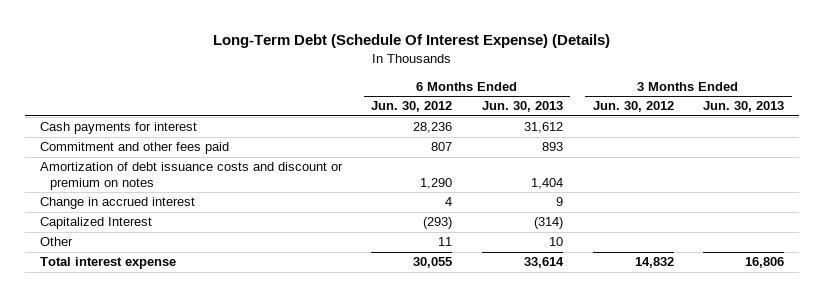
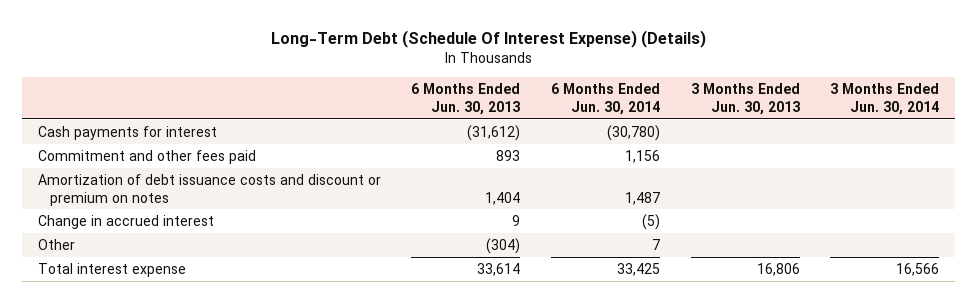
- | 6 Months Ended Jun. 30, 2012 | 6 Months Ended Jun. 30, 2013 | 3 Months Ended Jun. 30, 2012 | 3 Months Ended Jun. 30, 2013
+ | 6 Months Ended Jun. 30, 2013 | 6 Months Ended Jun. 30, 2014 | 3 Months Ended Jun. 30, 2013 | 3 Months Ended Jun. 30, 2014
- Cash payments for interest | 28,236 | 31,612 | |
+ Cash payments for interest | (31,612) | (30,780) | |
- Capitalized Interest | (293) | (314) | |
- Other | 11 | 10 | |
+ Other | (304) | 7 | |

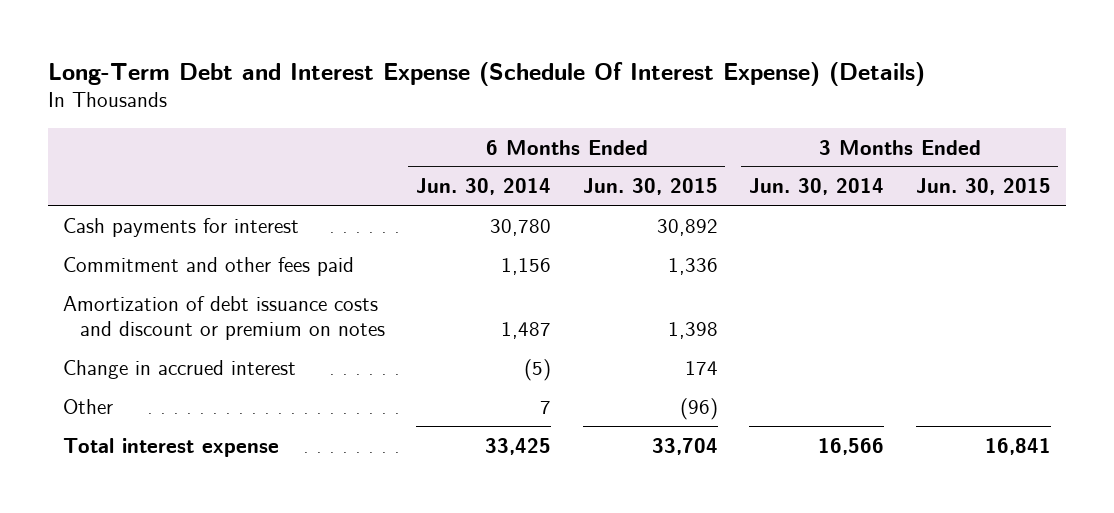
- Long-Term Debt (Schedule Of Interest Expense) (Details)
+ Long-Term Debt and Interest Expense (Schedule Of Interest Expense) (Details)
- | 6 Months Ended Jun. 30, 2013 | 6 Months Ended Jun. 30, 2014 | 3 Months Ended Jun. 30, 2013 | 3 Months Ended Jun. 30, 2014
+ | 6 Months Ended Jun. 30, 2014 | 6 Months Ended Jun. 30, 2015 | 3 Months Ended Jun. 30, 2014 | 3 Months Ended Jun. 30, 2015
- Cash payments for interest | (31,612) | (30,780) | |
+ Cash payments for interest | 30,780 | 30,892 | |

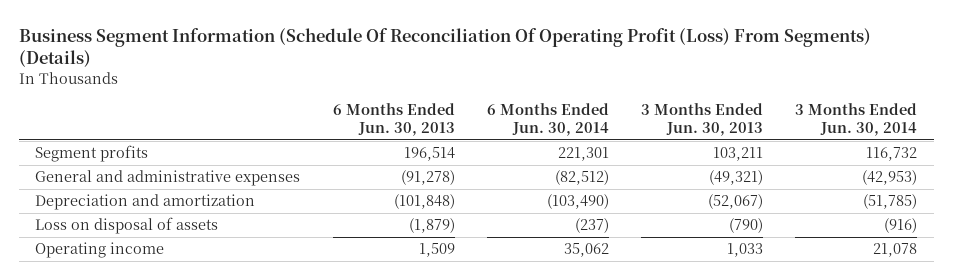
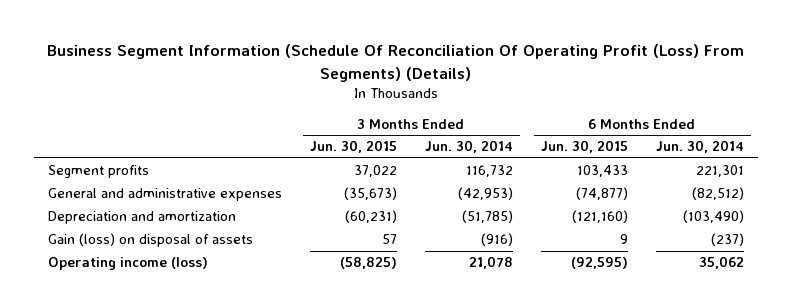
- | 6 Months Ended Jun. 30, 2013 | 6 Months Ended Jun. 30, 2014 | 3 Months Ended Jun. 30, 2013 | 3 Months Ended Jun. 30, 2014
+ | 3 Months Ended Jun. 30, 2015 | 3 Months Ended Jun. 30, 2014 | 6 Months Ended Jun. 30, 2015 | 6 Months Ended Jun. 30, 2014
- Loss on disposal of assets | (1,879) | (237) | (790) | (916)
- Operating income | 1,509 | 35,062 | 1,033 | 21,078
+ Gain (loss) on disposal of assets | 57 | (916) | 9 | (237)
+ Operating income (loss) | (58,825) | 21,078 | (92,595) | 35,062

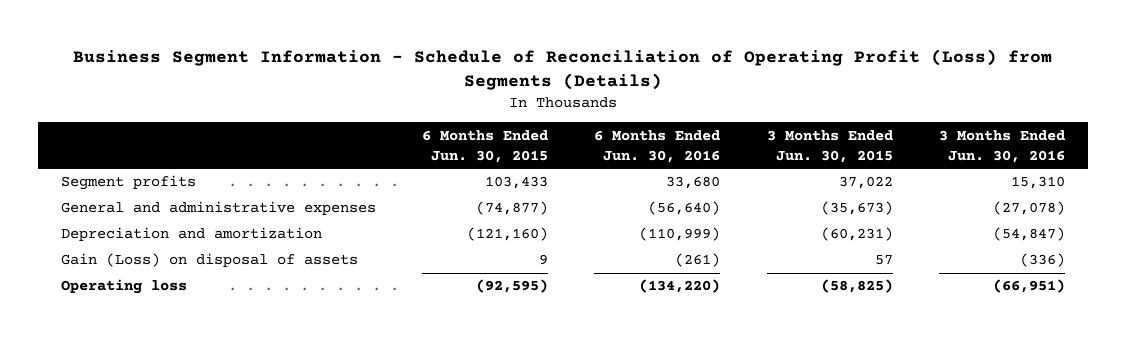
- Business Segment Information (Schedule Of Reconciliation Of Operating Profit (Loss) From Segments) (Details)
+ Business Segment Information - Schedule of Reconciliation of Operating Profit (Loss) from Segments (Details)
- | 3 Months Ended Jun. 30, 2015 | 3 Months Ended Jun. 30, 2014 | 6 Months Ended Jun. 30, 2015 | 6 Months Ended Jun. 30, 2014
+ | 6 Months Ended Jun. 30, 2015 | 6 Months Ended Jun. 30, 2016 | 3 Months Ended Jun. 30, 2015 | 3 Months Ended Jun. 30, 2016
- Gain (loss) on disposal of assets | 57 | (916) | 9 | (237)
- Operating income (loss) | (58,825) | 21,078 | (92,595) | 35,062
+ Gain (Loss) on disposal of assets | 9 | (261) | 57 | (336)
+ Operating loss | (92,595) | (134,220) | (58,825) | (66,951)

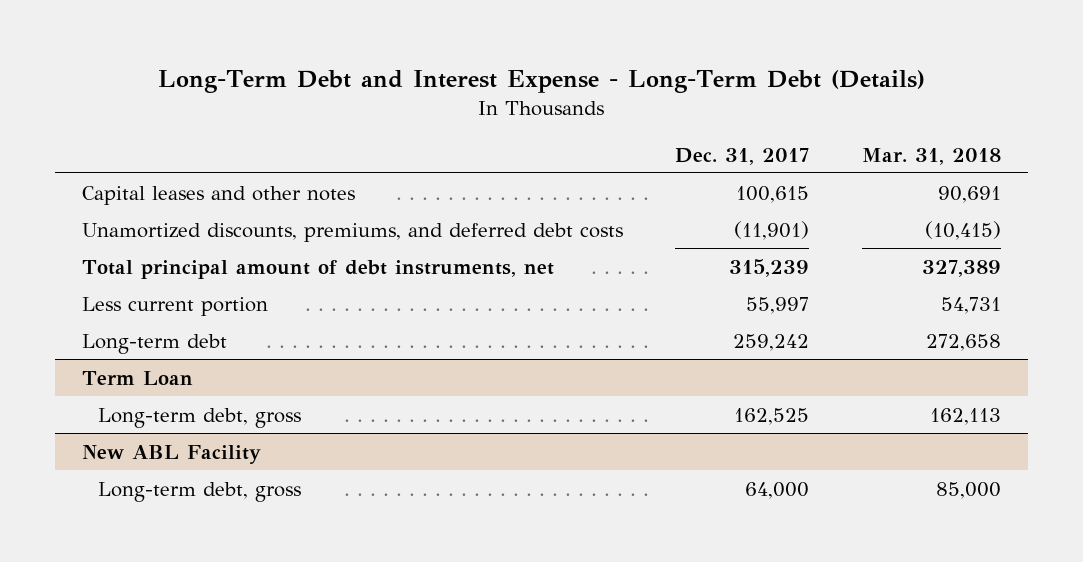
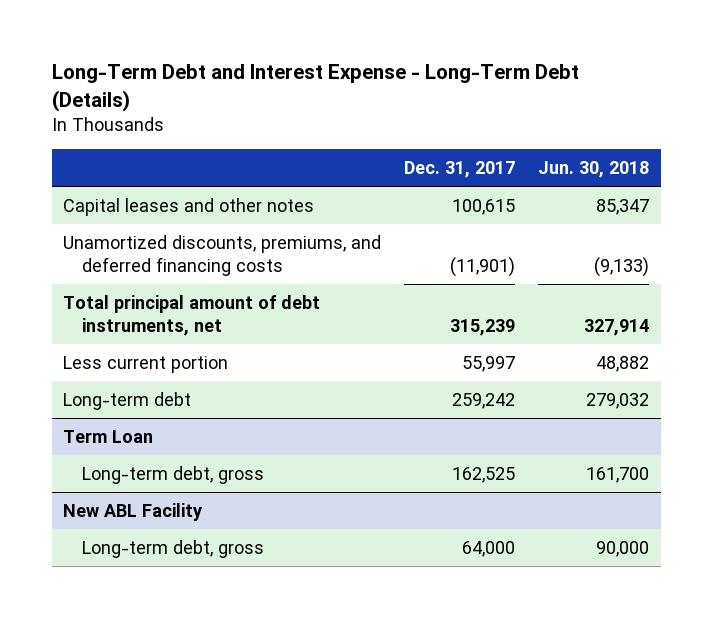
- | Dec. 31, 2017 | Mar. 31, 2018
+ | Dec. 31, 2017 | Jun. 30, 2018
- Unamortized discounts, premiums, and deferred debt costs | (11,901) | (10,415)
+ Unamortized discounts, premiums, and deferred financing costs | (11,901) | (9,133)

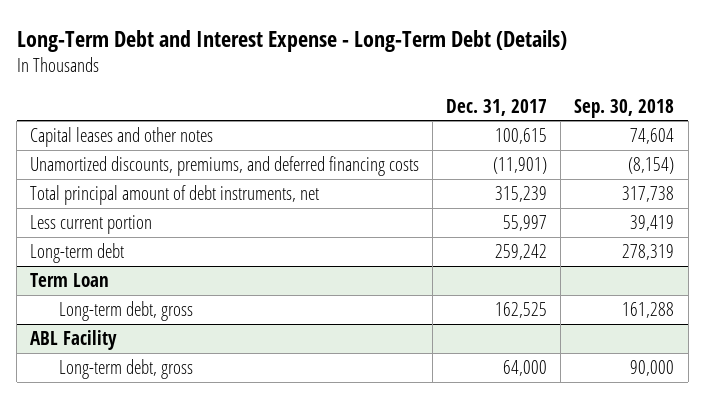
- | Dec. 31, 2017 | Jun. 30, 2018
+ | Dec. 31, 2017 | Sep. 30, 2018
- New ABL Facility
+ ABL Facility

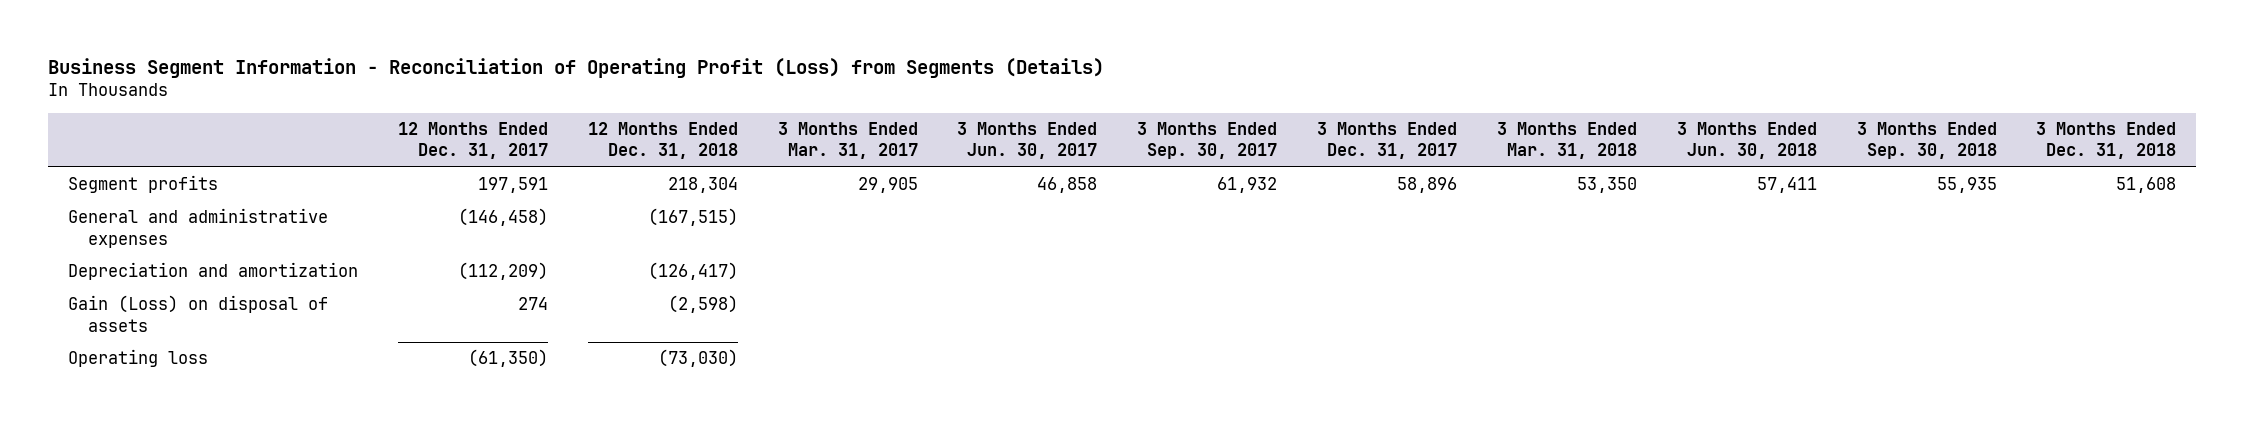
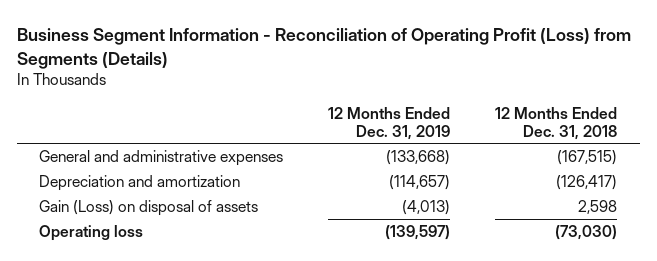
- | 12 Months Ended Dec. 31, 2017 | 12 Months Ended Dec. 31, 2018 | 3 Months Ended Mar. 31, 2017 | 3 Months Ended Jun. 30, 2017 | 3 Months Ended Sep. 30, 2017 | 3 Months Ended Dec. 31, 2017 | 3 Months Ended Mar. 31, 2018 | 3 Months Ended Jun. 30, 2018 | 3 Months Ended Sep. 30, 2018 | 3 Months Ended Dec. 31, 2018
+ | 12 Months Ended Dec. 31, 2019 | 12 Months Ended Dec. 31, 2018
- Segment profits | 197,591 | 218,304 | 29,905 | 46,858 | 61,932 | 58,896 | 53,350 | 57,411 | 55,935 | 51,608
- Gain (Loss) on disposal of assets | 274 | (2,598) | | | | | | | |
+ Gain (Loss) on disposal of assets | (4,013) | 2,598

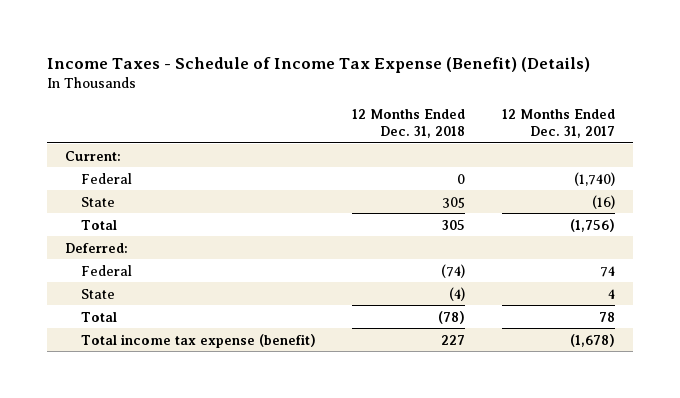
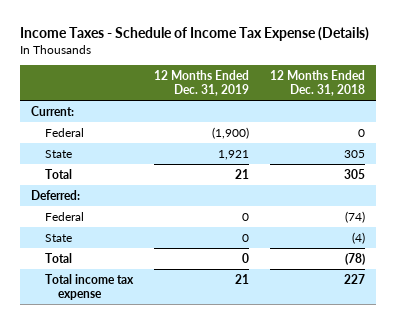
- Income Taxes - Schedule of Income Tax Expense (Benefit) (Details)
+ Income Taxes - Schedule of Income Tax Expense (Details)
- | 12 Months Ended Dec. 31, 2018 | 12 Months Ended Dec. 31, 2017
+ | 12 Months Ended Dec. 31, 2019 | 12 Months Ended Dec. 31, 2018
- Total income tax expense (benefit) | 227 | (1,678)
+ Total income tax expense | 21 | 227

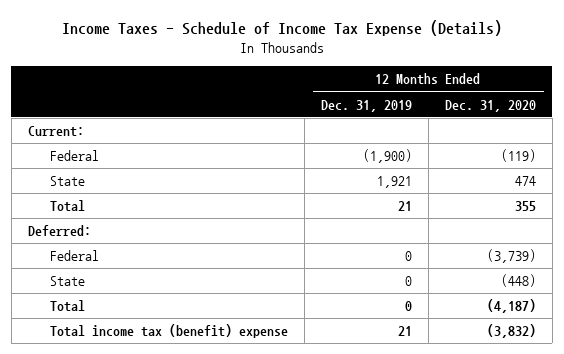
- | 12 Months Ended Dec. 31, 2019 | 12 Months Ended Dec. 31, 2018
+ | 12 Months Ended Dec. 31, 2019 | 12 Months Ended Dec. 31, 2020
- Total income tax expense | 21 | 227
+ Total income tax (benefit) expense | 21 | (3,832)

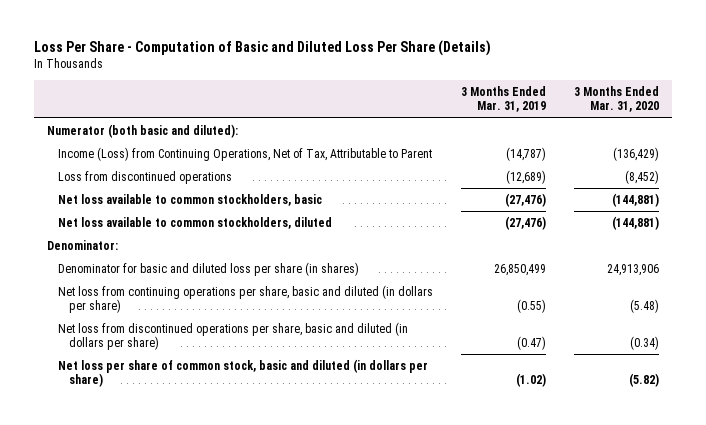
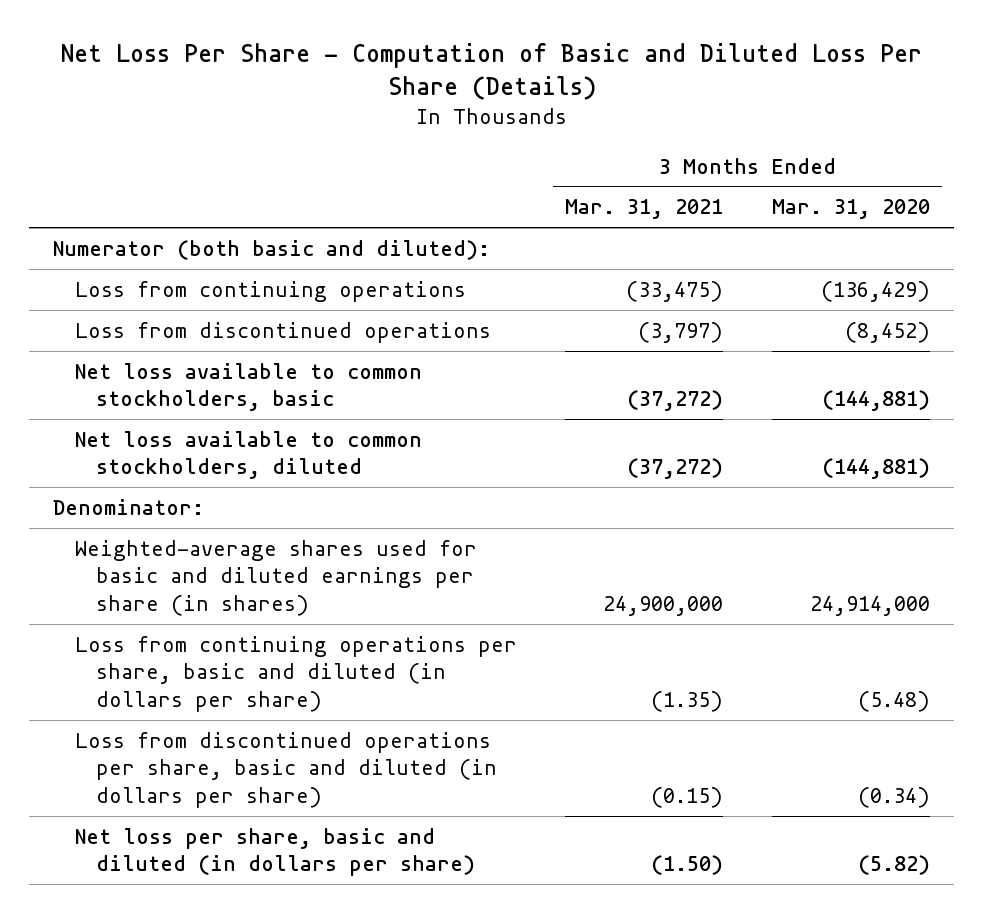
- Loss Per Share - Computation of Basic and Diluted Loss Per Share (Details)
+ Net Loss Per Share - Computation of Basic and Diluted Loss Per Share (Details)
- | 3 Months Ended Mar. 31, 2019 | 3 Months Ended Mar. 31, 2020
+ | 3 Months Ended Mar. 31, 2021 | 3 Months Ended Mar. 31, 2020
- Income (Loss) from Continuing Operations, Net of Tax, Attributable to Parent | (14,787) | (136,429)
+ Loss from continuing operations | (33,475) | (136,429)
- Denominator for basic and diluted loss per share (in shares) | 26,850,499 | 24,913,906
- Net loss from continuing operations per share, basic and diluted (in dollars per share) | (0.55) | (5.48)
- Net loss from discontinued operations per share, basic and diluted (in dollars per share) | (0.47) | (0.34)
- Net loss per share of common stock, basic and diluted (in dollars per share) | (1.02) | (5.82)
+ Weighted-average shares used for basic and diluted earnings per share (in shares) | 24,900,000 | 24,914,000
+ Loss from continuing operations per share, basic and diluted (in dollars per share) | (1.35) | (5.48)
+ Loss from discontinued operations per share, basic and diluted (in dollars per share) | (0.15) | (0.34)
+ Net loss per share, basic and diluted (in dollars per share) | (1.50) | (5.82)

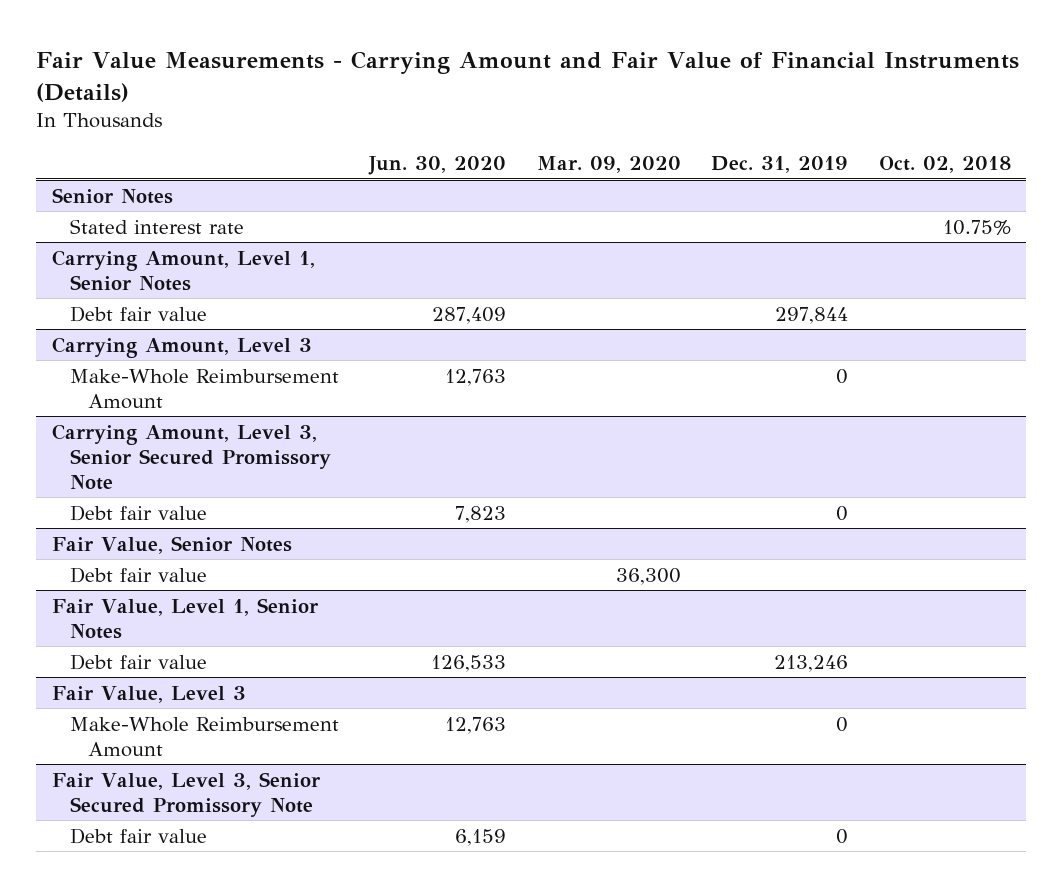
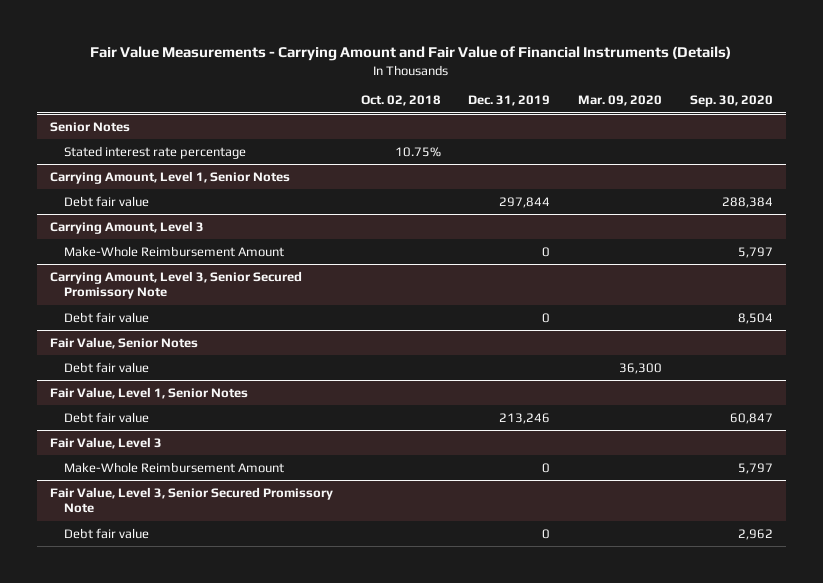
- | Jun. 30, 2020 | Mar. 09, 2020 | Dec. 31, 2019 | Oct. 02, 2018
+ | Oct. 02, 2018 | Dec. 31, 2019 | Mar. 09, 2020 | Sep. 30, 2020
@ Senior Notes
- Stated interest rate | | | | 10.75%
+ Stated interest rate percentage | 10.75% | | |

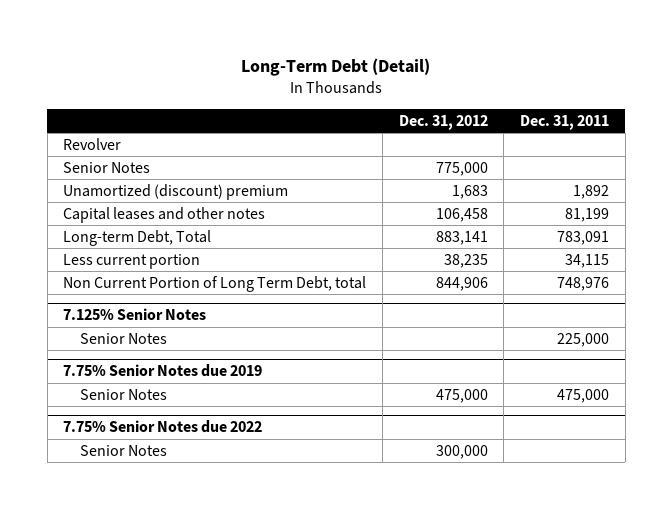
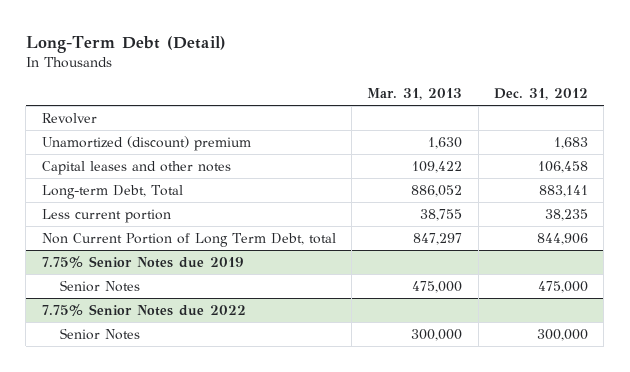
- | Dec. 31, 2012 | Dec. 31, 2011
+ | Mar. 31, 2013 | Dec. 31, 2012
- Senior Notes | 775,000 |
- 7.125% Senior Notes
- Senior Notes | | 225,000

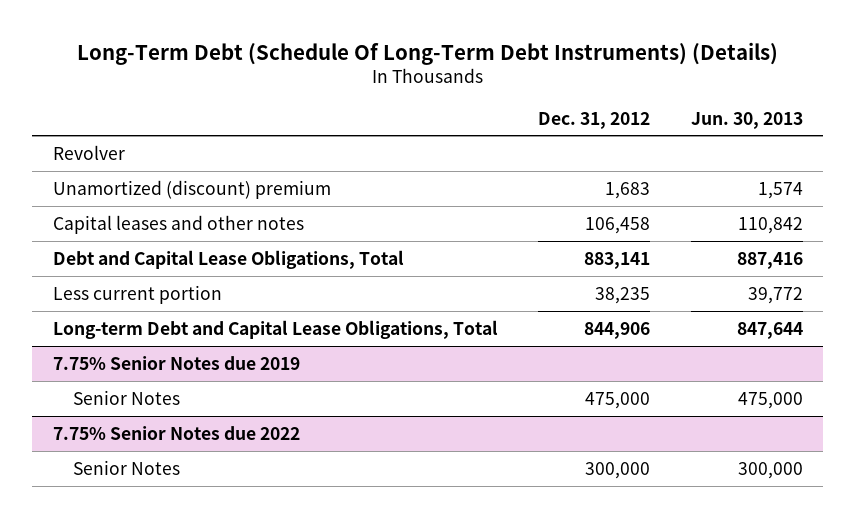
- Long-Term Debt (Detail)
+ Long-Term Debt (Schedule Of Long-Term Debt Instruments) (Details)
- | Mar. 31, 2013 | Dec. 31, 2012
+ | Dec. 31, 2012 | Jun. 30, 2013
- Long-term Debt, Total | 886,052 | 883,141
+ Debt and Capital Lease Obligations, Total | 883,141 | 887,416
- Non Current Portion of Long Term Debt, total | 847,297 | 844,906
+ Long-term Debt and Capital Lease Obligations, Total | 844,906 | 847,644

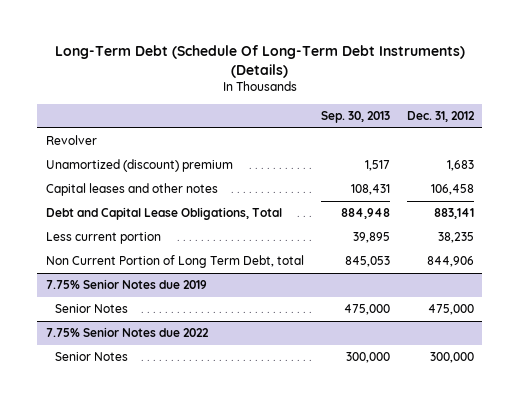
- | Dec. 31, 2012 | Jun. 30, 2013
+ | Sep. 30, 2013 | Dec. 31, 2012
- Long-term Debt and Capital Lease Obligations, Total | 844,906 | 847,644
+ Non Current Portion of Long Term Debt, total | 845,053 | 844,906

